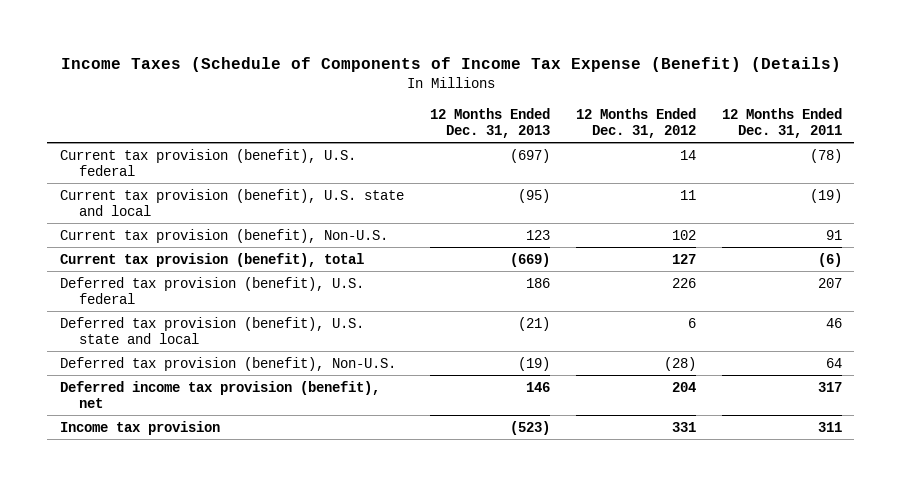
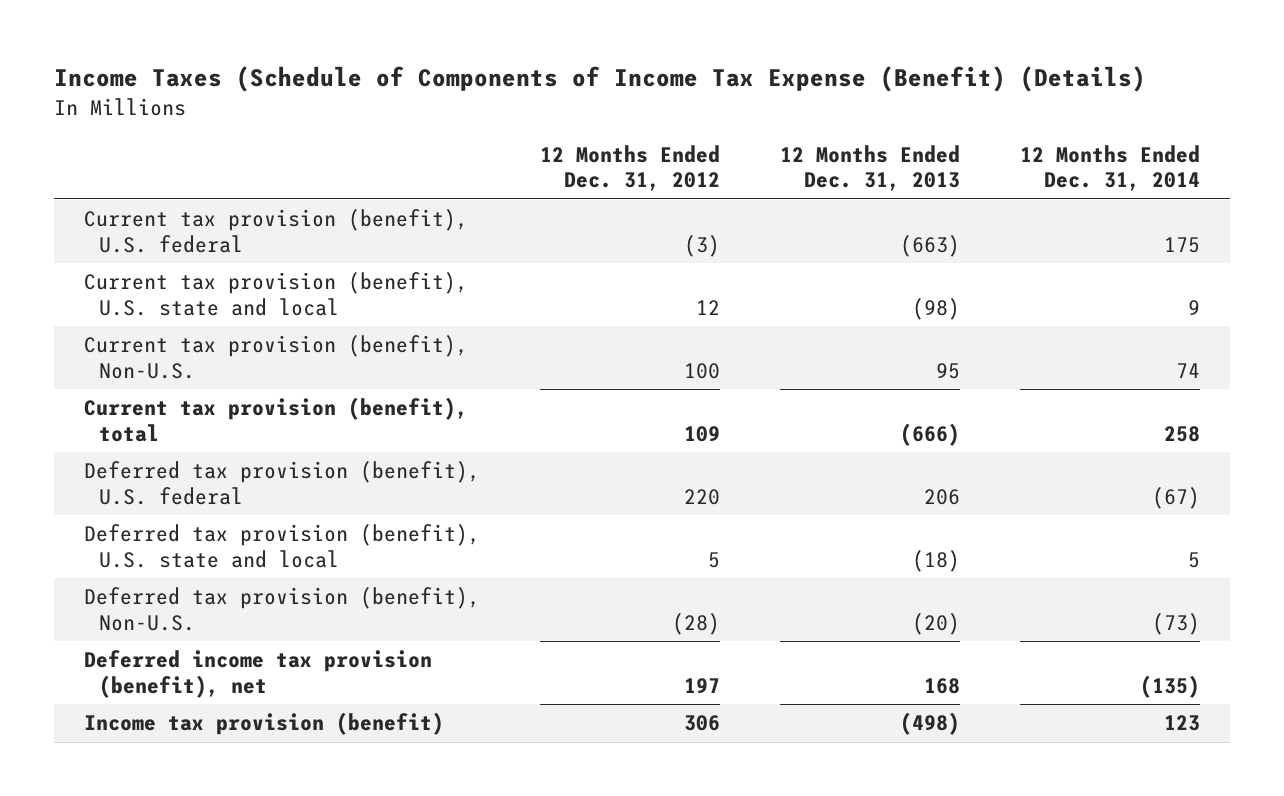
- | 12 Months Ended Dec. 31, 2013 | 12 Months Ended Dec. 31, 2012 | 12 Months Ended Dec. 31, 2011
+ | 12 Months Ended Dec. 31, 2012 | 12 Months Ended Dec. 31, 2013 | 12 Months Ended Dec. 31, 2014
- Current tax provision (benefit), U.S. federal | (697) | 14 | (78)
- Current tax provision (benefit), U.S. state and local | (95) | 11 | (19)
- Current tax provision (benefit), Non-U.S. | 123 | 102 | 91
- Current tax provision (benefit), total | (669) | 127 | (6)
- Deferred tax provision (benefit), U.S. federal | 186 | 226 | 207
- Deferred tax provision (benefit), U.S. state and local | (21) | 6 | 46
- Deferred tax provision (benefit), Non-U.S. | (19) | (28) | 64
- Deferred income tax provision (benefit), net | 146 | 204 | 317
- Income tax provision | (523) | 331 | 311
+ Current tax provision (benefit), U.S. federal | (3) | (663) | 175
+ Current tax provision (benefit), U.S. state and local | 12 | (98) | 9
+ Current tax provision (benefit), Non-U.S. | 100 | 95 | 74
+ Current tax provision (benefit), total | 109 | (666) | 258
+ Deferred tax provision (benefit), U.S. federal | 220 | 206 | (67)
+ Deferred tax provision (benefit), U.S. state and local | 5 | (18) | 5
+ Deferred tax provision (benefit), Non-U.S. | (28) | (20) | (73)
+ Deferred income tax provision (benefit), net | 197 | 168 | (135)
+ Income tax provision (benefit) | 306 | (498) | 123

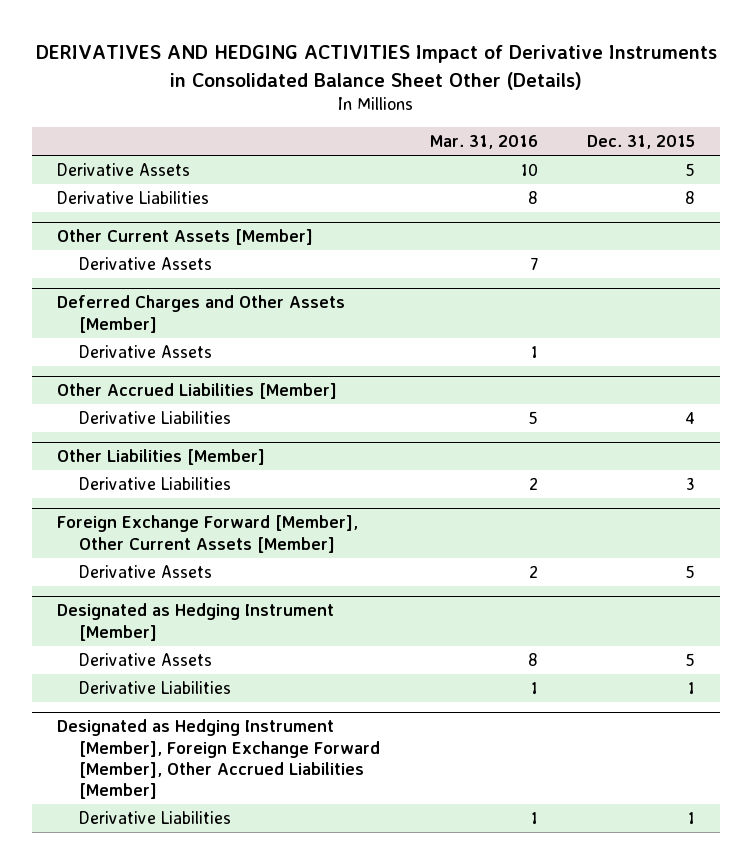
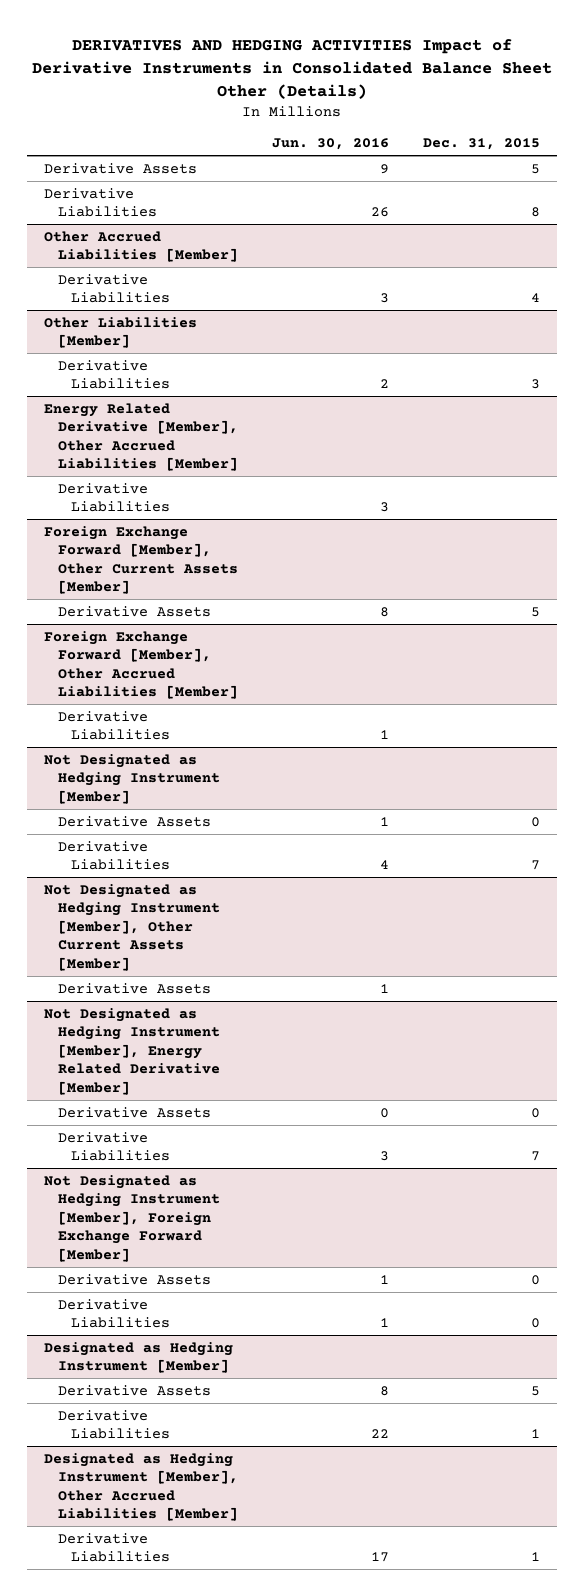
- | Mar. 31, 2016 | Dec. 31, 2015
+ | Jun. 30, 2016 | Dec. 31, 2015
- Other Current Assets [Member]
- Derivative Assets | 7 |
- Deferred Charges and Other Assets [Member]
- Derivative Assets | 1 |
+ Energy Related Derivative [Member], Other Accrued Liabilities [Member]
+ Derivative Liabilities | 3 |
+ Foreign Exchange Forward [Member], Other Accrued Liabilities [Member]
+ Derivative Liabilities | 1 |
+ Not Designated as Hedging Instrument [Member]
+ Derivative Assets | 1 | 0
+ Derivative Liabilities | 4 | 7
+ Not Designated as Hedging Instrument [Member], Other Current Assets [Member]
+ Derivative Assets | 1 |
+ Not Designated as Hedging Instrument [Member], Energy Related Derivative [Member]
+ Derivative Assets | 0 | 0
+ Derivative Liabilities | 3 | 7
+ Not Designated as Hedging Instrument [Member], Foreign Exchange Forward [Member]
+ Derivative Assets | 1 | 0
+ Derivative Liabilities | 1 | 0
- Designated as Hedging Instrument [Member], Foreign Exchange Forward [Member], Other Accrued Liabilities [Member]
+ Designated as Hedging Instrument [Member], Other Accrued Liabilities [Member]

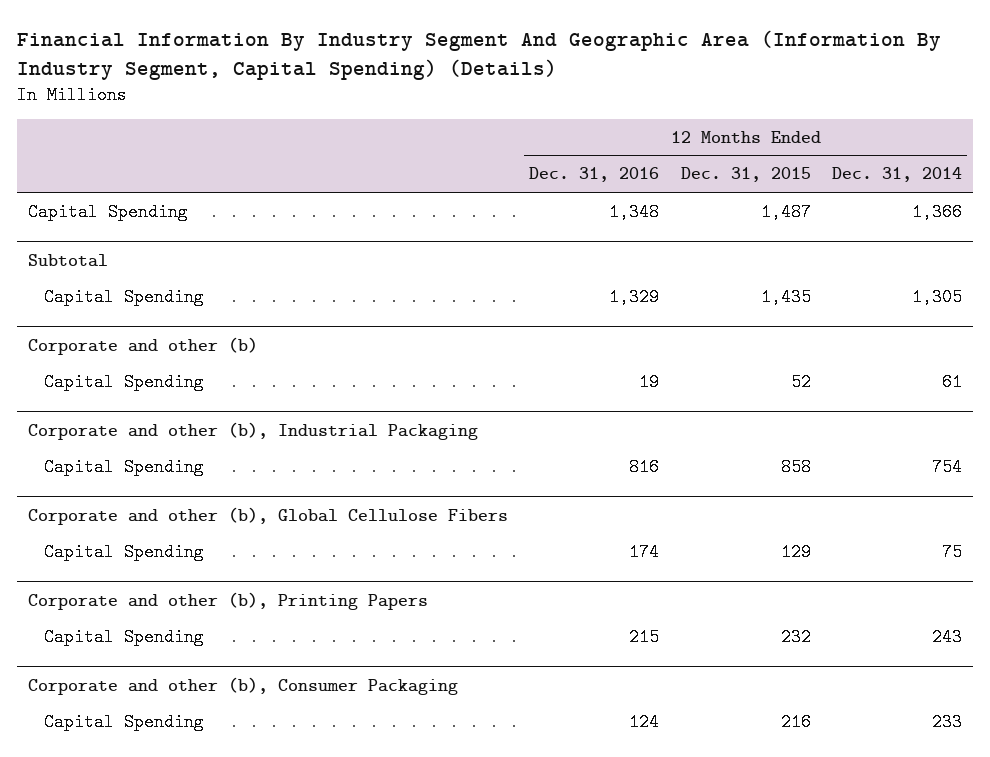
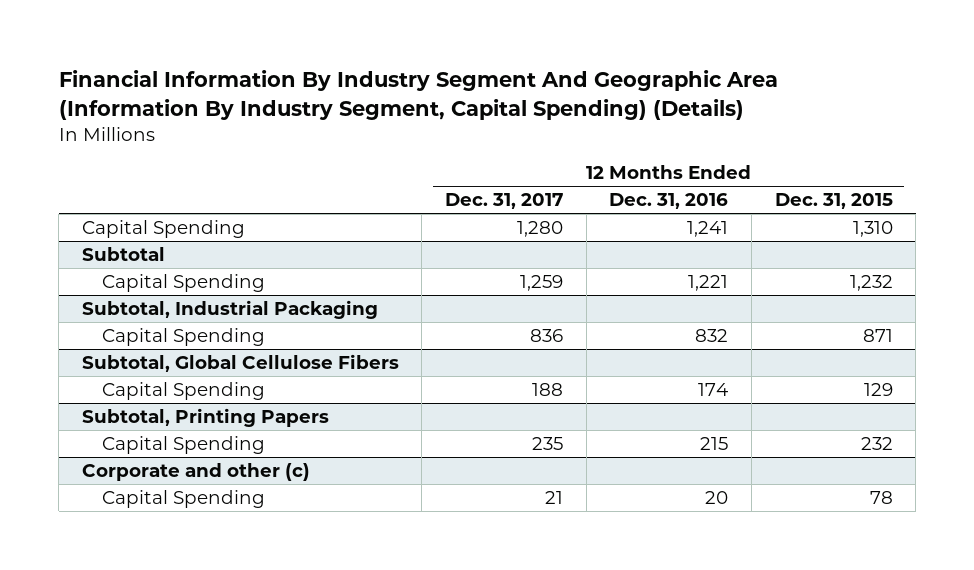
- | 12 Months Ended Dec. 31, 2016 | 12 Months Ended Dec. 31, 2015 | 12 Months Ended Dec. 31, 2014
+ | 12 Months Ended Dec. 31, 2017 | 12 Months Ended Dec. 31, 2016 | 12 Months Ended Dec. 31, 2015
- Capital Spending | 1,348 | 1,487 | 1,366
+ Capital Spending | 1,280 | 1,241 | 1,310
@ Subtotal
- Capital Spending | 1,329 | 1,435 | 1,305
- Corporate and other (b)
- Capital Spending | 19 | 52 | 61
- Corporate and other (b), Industrial Packaging
- Capital Spending | 816 | 858 | 754
- Corporate and other (b), Global Cellulose Fibers
@ Subtotal
+ Capital Spending | 1,259 | 1,221 | 1,232
+ Subtotal, Industrial Packaging
+ Capital Spending | 836 | 832 | 871
+ Subtotal, Global Cellulose Fibers
- Corporate and other (b), Printing Papers
+ Subtotal, Printing Papers
- Corporate and other (b), Consumer Packaging
- Capital Spending | 124 | 216 | 233
+ Corporate and other (c)
+ Capital Spending | 21 | 20 | 78

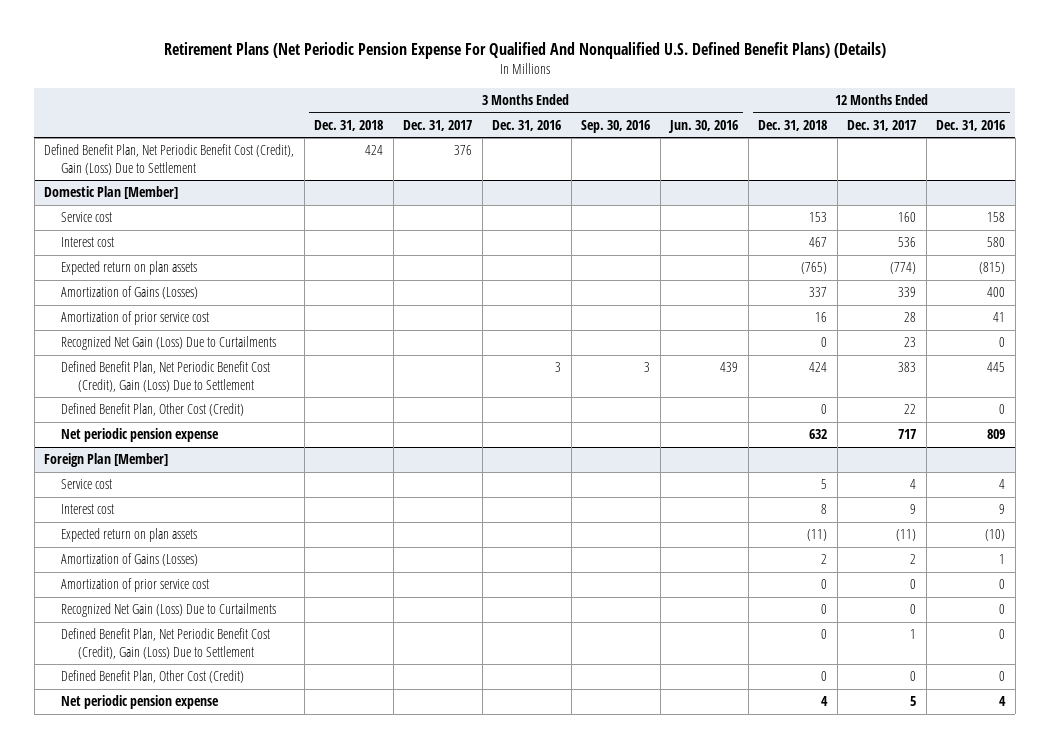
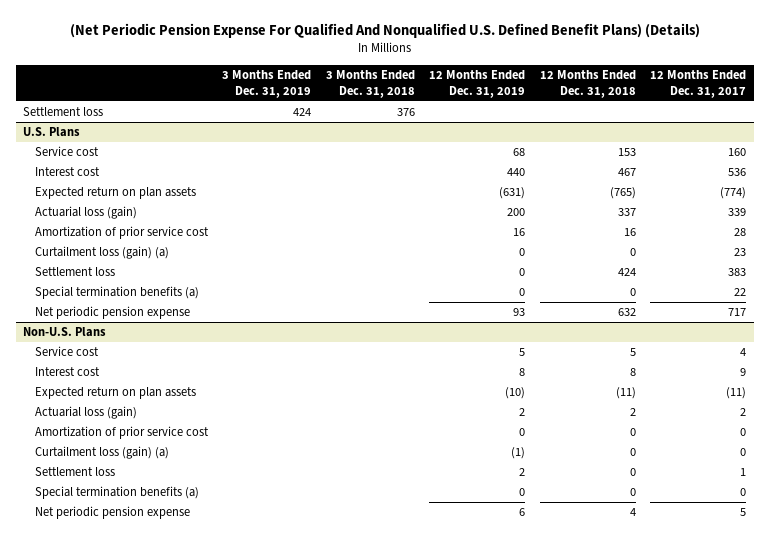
- Retirement Plans (Net Periodic Pension Expense For Qualified And Nonqualified U.S. Defined Benefit Plans) (Details)
+ (Net Periodic Pension Expense For Qualified And Nonqualified U.S. Defined Benefit Plans) (Details)
- | 3 Months Ended Dec. 31, 2018 | 3 Months Ended Dec. 31, 2017 | 3 Months Ended Dec. 31, 2016 | 3 Months Ended Sep. 30, 2016 | 3 Months Ended Jun. 30, 2016 | 12 Months Ended Dec. 31, 2018 | 12 Months Ended Dec. 31, 2017 | 12 Months Ended Dec. 31, 2016
+ | 3 Months Ended Dec. 31, 2019 | 3 Months Ended Dec. 31, 2018 | 12 Months Ended Dec. 31, 2019 | 12 Months Ended Dec. 31, 2018 | 12 Months Ended Dec. 31, 2017
- Defined Benefit Plan, Net Periodic Benefit Cost (Credit), Gain (Loss) Due to Settlement | 424 | 376 | | | | | |
- Domestic Plan [Member]
+ Settlement loss | 424 | 376 | | |
+ U.S. Plans
- Amortization of Gains (Losses) | | | | | | 337 | 339 | 400
+ Actuarial loss (gain) | | | 200 | 337 | 339
- Recognized Net Gain (Loss) Due to Curtailments | | | | | | 0 | 23 | 0
- Defined Benefit Plan, Net Periodic Benefit Cost (Credit), Gain (Loss) Due to Settlement | | | 3 | 3 | 439 | 424 | 383 | 445
- Defined Benefit Plan, Other Cost (Credit) | | | | | | 0 | 22 | 0
+ Curtailment loss (gain) (a) | | | 0 | 0 | 23
+ Settlement loss | | | 0 | 424 | 383
+ Special termination benefits (a) | | | 0 | 0 | 22
- Foreign Plan [Member]
+ Non-U.S. Plans
- Amortization of Gains (Losses) | | | | | | 2 | 2 | 1
+ Actuarial loss (gain) | | | 2 | 2 | 2
- Recognized Net Gain (Loss) Due to Curtailments | | | | | | 0 | 0 | 0
- Defined Benefit Plan, Net Periodic Benefit Cost (Credit), Gain (Loss) Due to Settlement | | | | | | 0 | 1 | 0
- Defined Benefit Plan, Other Cost (Credit) | | | | | | 0 | 0 | 0
+ Curtailment loss (gain) (a) | | | (1) | 0 | 0
+ Settlement loss | | | 2 | 0 | 1
+ Special termination benefits (a) | | | 0 | 0 | 0

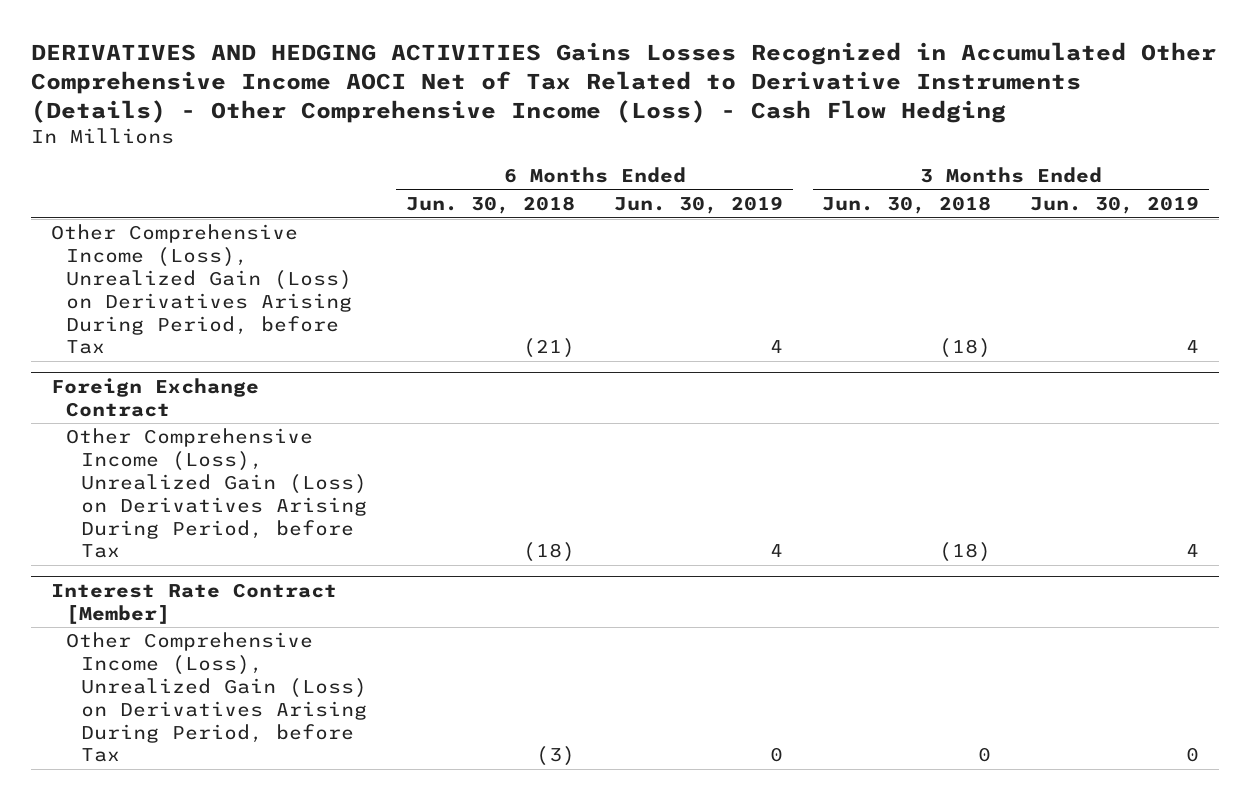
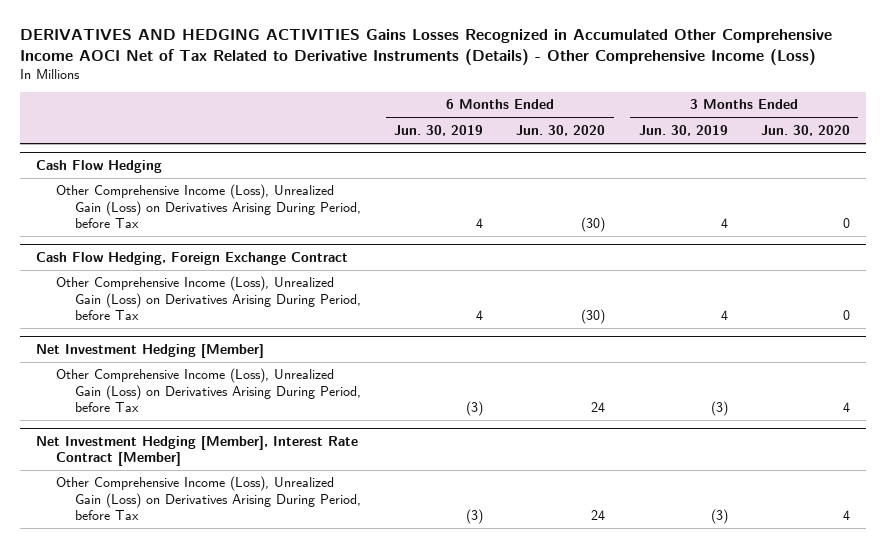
- DERIVATIVES AND HEDGING ACTIVITIES Gains Losses Recognized in Accumulated Other Comprehensive Income AOCI Net of Tax Related to Derivative Instruments (Details) - Other Comprehensive Income (Loss) - Cash Flow Hedging
+ DERIVATIVES AND HEDGING ACTIVITIES Gains Losses Recognized in Accumulated Other Comprehensive Income AOCI Net of Tax Related to Derivative Instruments (Details) - Other Comprehensive Income (Loss)
- | 6 Months Ended Jun. 30, 2018 | 6 Months Ended Jun. 30, 2019 | 3 Months Ended Jun. 30, 2018 | 3 Months Ended Jun. 30, 2019
+ | 6 Months Ended Jun. 30, 2019 | 6 Months Ended Jun. 30, 2020 | 3 Months Ended Jun. 30, 2019 | 3 Months Ended Jun. 30, 2020
+ Cash Flow Hedging
- Foreign Exchange Contract
+ Cash Flow Hedging, Foreign Exchange Contract
- Interest Rate Contract [Member]
- Other Comprehensive Income (Loss), Unrealized Gain (Loss) on Derivatives Arising During Period, before Tax | (3) | 0 | 0 | 0
+ Net Investment Hedging [Member]
+ Other Comprehensive Income (Loss), Unrealized Gain (Loss) on Derivatives Arising During Period, before Tax | (3) | 24 | (3) | 4
+ Net Investment Hedging [Member], Interest Rate Contract [Member]
+ Other Comprehensive Income (Loss), Unrealized Gain (Loss) on Derivatives Arising During Period, before Tax | (3) | 24 | (3) | 4

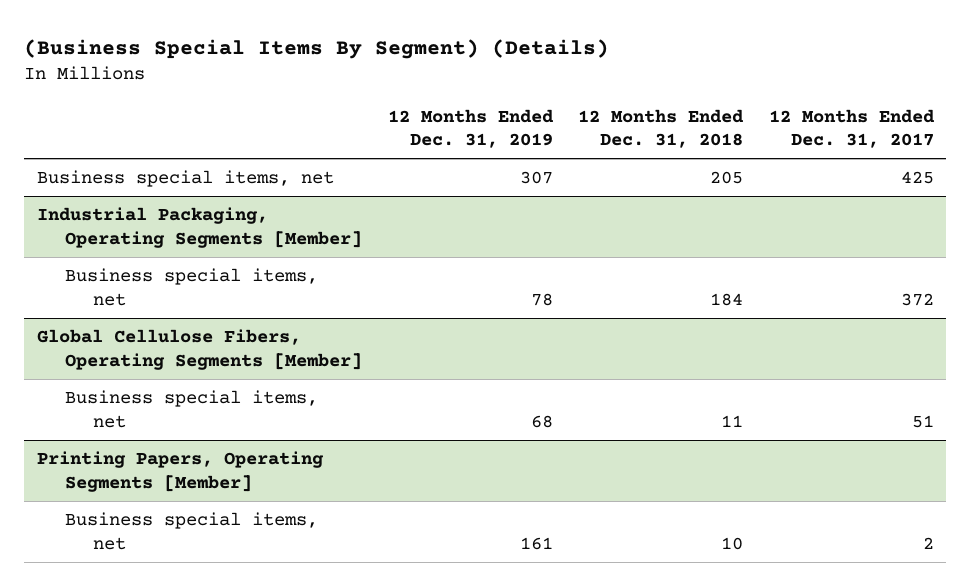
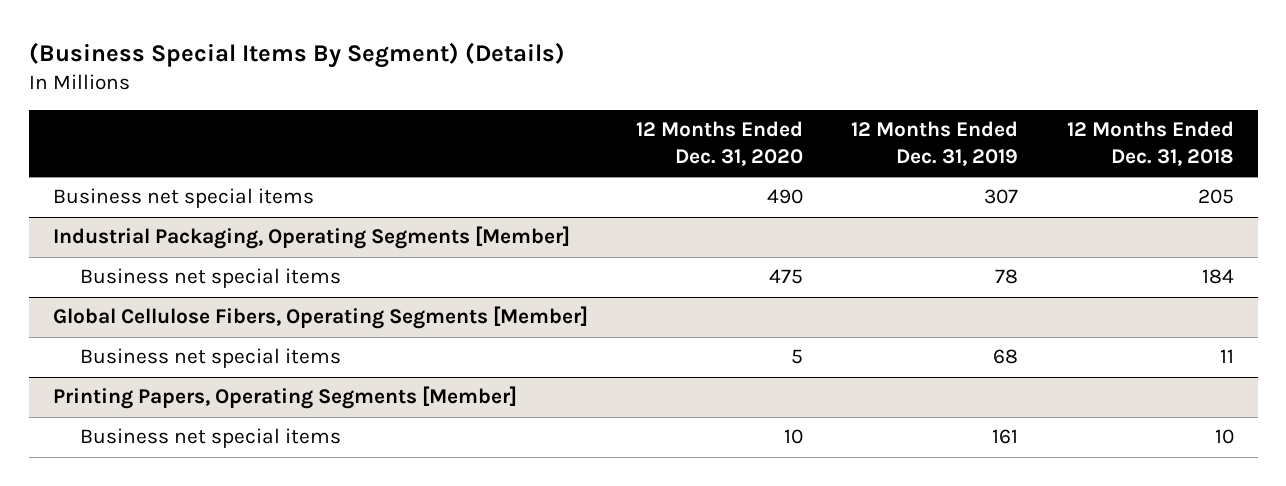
- | 12 Months Ended Dec. 31, 2019 | 12 Months Ended Dec. 31, 2018 | 12 Months Ended Dec. 31, 2017
+ | 12 Months Ended Dec. 31, 2020 | 12 Months Ended Dec. 31, 2019 | 12 Months Ended Dec. 31, 2018
- Business special items, net | 307 | 205 | 425
+ Business net special items | 490 | 307 | 205
@ Industrial Packaging, Operating Segments [Member]
- Business special items, net | 78 | 184 | 372
+ Business net special items | 475 | 78 | 184
@ Global Cellulose Fibers, Operating Segments [Member]
- Business special items, net | 68 | 11 | 51
+ Business net special items | 5 | 68 | 11
@ Printing Papers, Operating Segments [Member]
- Business special items, net | 161 | 10 | 2
+ Business net special items | 10 | 161 | 10

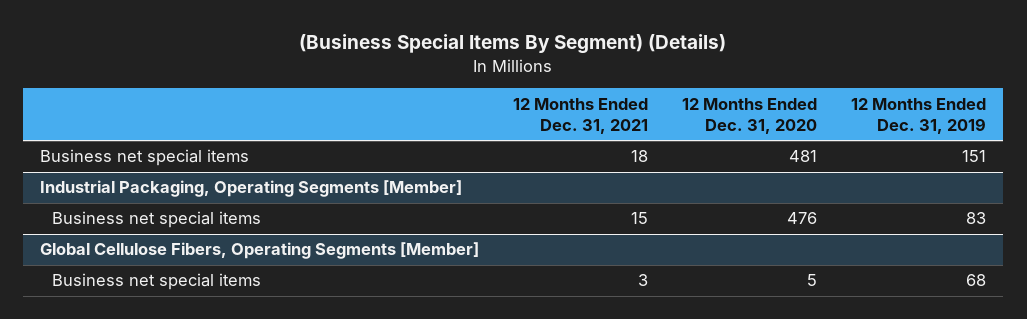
- | 12 Months Ended Dec. 31, 2020 | 12 Months Ended Dec. 31, 2019 | 12 Months Ended Dec. 31, 2018
+ | 12 Months Ended Dec. 31, 2021 | 12 Months Ended Dec. 31, 2020 | 12 Months Ended Dec. 31, 2019
- Business net special items | 490 | 307 | 205
+ Business net special items | 18 | 481 | 151
@ Industrial Packaging, Operating Segments [Member]
- Business net special items | 475 | 78 | 184
+ Business net special items | 15 | 476 | 83
- Printing Papers, Operating Segments [Member]
- Business net special items | 10 | 161 | 10

